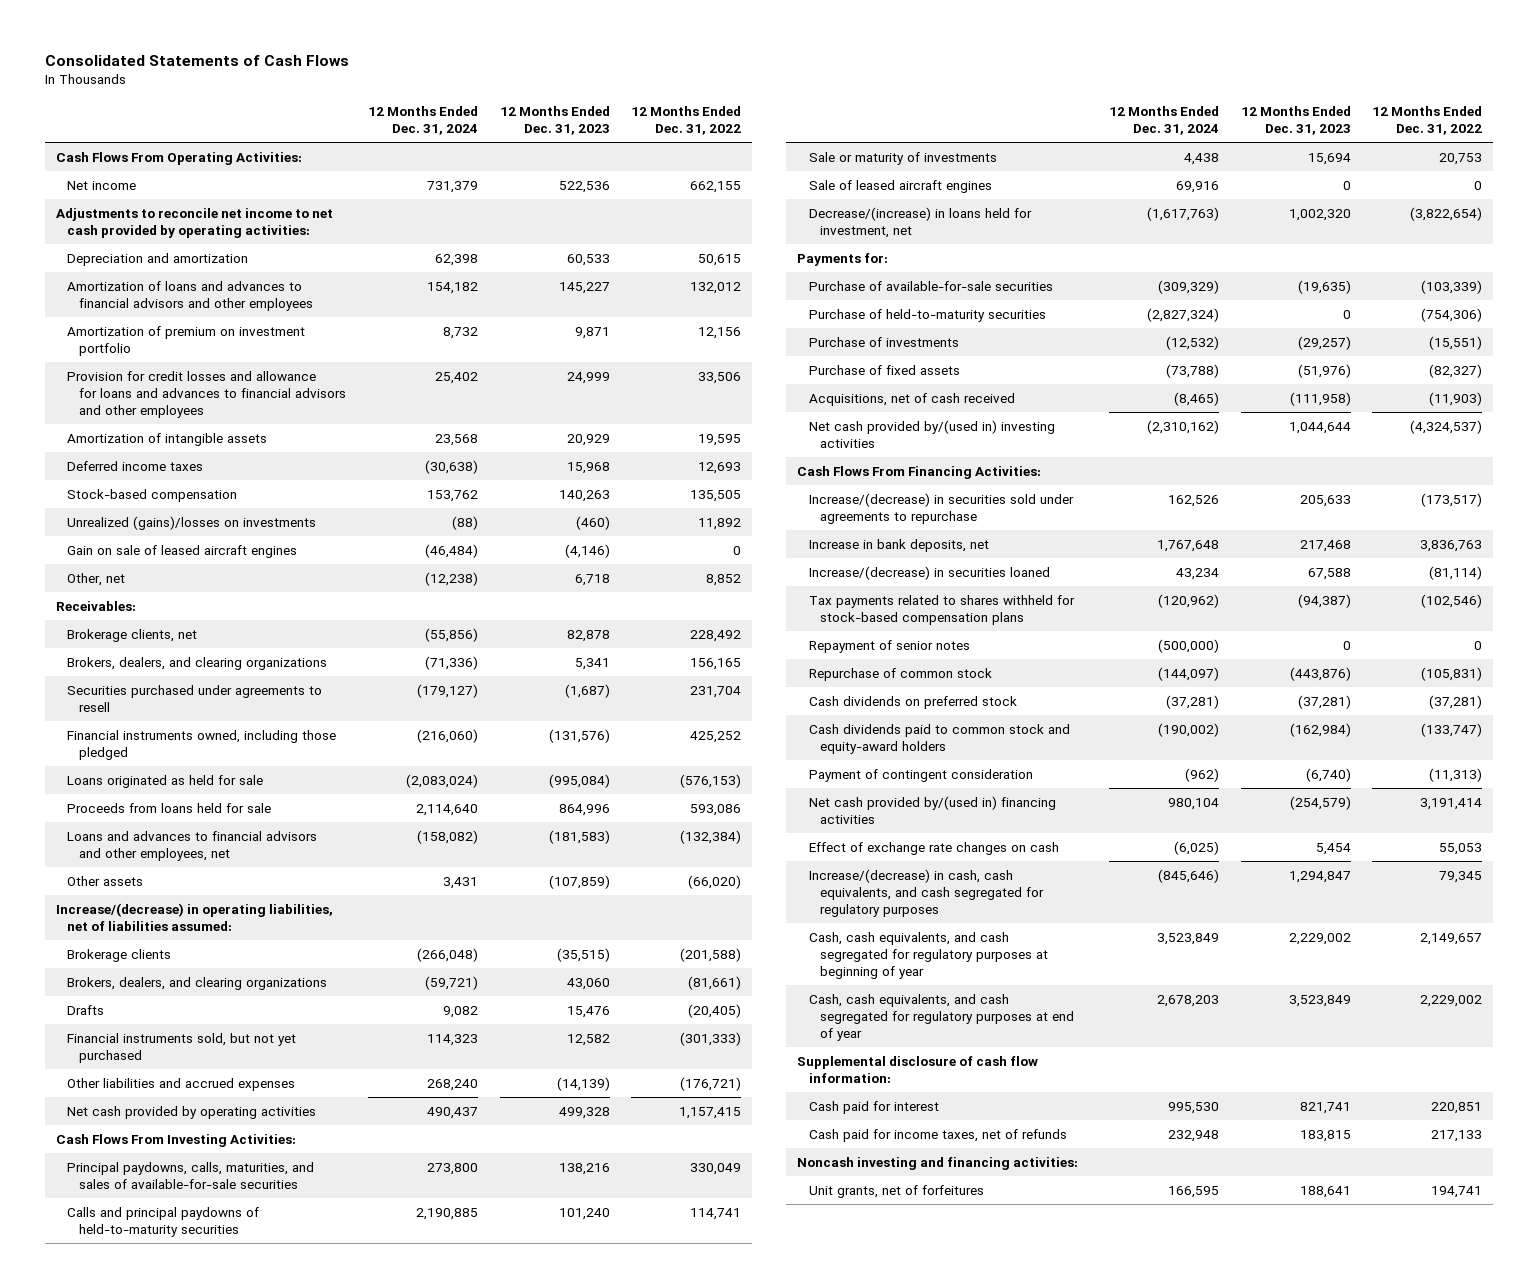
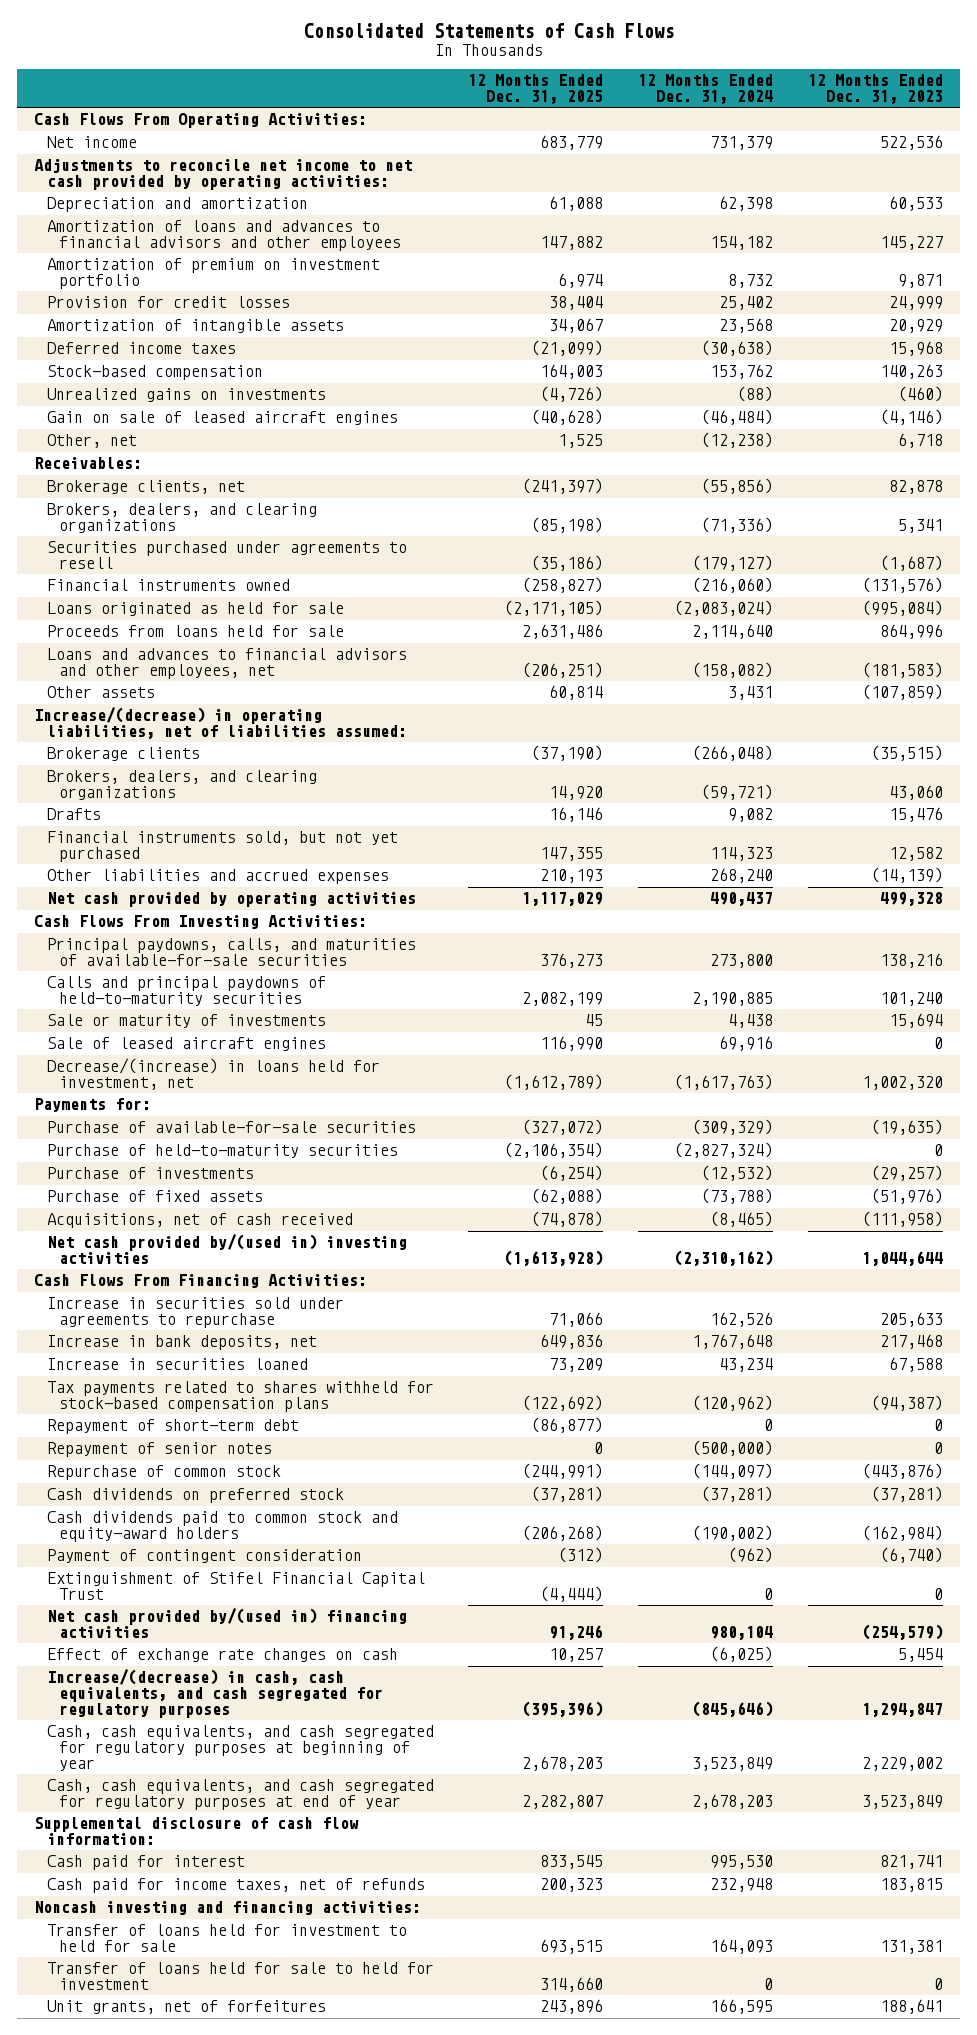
- | 12 Months Ended Dec. 31, 2024 | 12 Months Ended Dec. 31, 2023 | 12 Months Ended Dec. 31, 2022
+ | 12 Months Ended Dec. 31, 2025 | 12 Months Ended Dec. 31, 2024 | 12 Months Ended Dec. 31, 2023
- Provision for credit losses and allowance for loans and advances to financial advisors and other employees | 25,402 | 24,999 | 33,506
+ Provision for credit losses | 38,404 | 25,402 | 24,999
- Unrealized (gains)/losses on investments | (88) | (460) | 11,892
+ Unrealized gains on investments | (4,726) | (88) | (460)
- Financial instruments owned, including those pledged | (216,060) | (131,576) | 425,252
+ Financial instruments owned | (258,827) | (216,060) | (131,576)
- Principal paydowns, calls, maturities, and sales of available-for-sale securities | 273,800 | 138,216 | 330,049
+ Principal paydowns, calls, and maturities of available-for-sale securities | 376,273 | 273,800 | 138,216
- Increase/(decrease) in securities sold under agreements to repurchase | 162,526 | 205,633 | (173,517)
+ Increase in securities sold under agreements to repurchase | 71,066 | 162,526 | 205,633
- Increase/(decrease) in securities loaned | 43,234 | 67,588 | (81,114)
+ Increase in securities loaned | 73,209 | 43,234 | 67,588
+ Repayment of short-term debt | (86,877) | 0 | 0
+ Extinguishment of Stifel Financial Capital Trust | (4,444) | 0 | 0
+ Transfer of loans held for investment to held for sale | 693,515 | 164,093 | 131,381
+ Transfer of loans held for sale to held for investment | 314,660 | 0 | 0

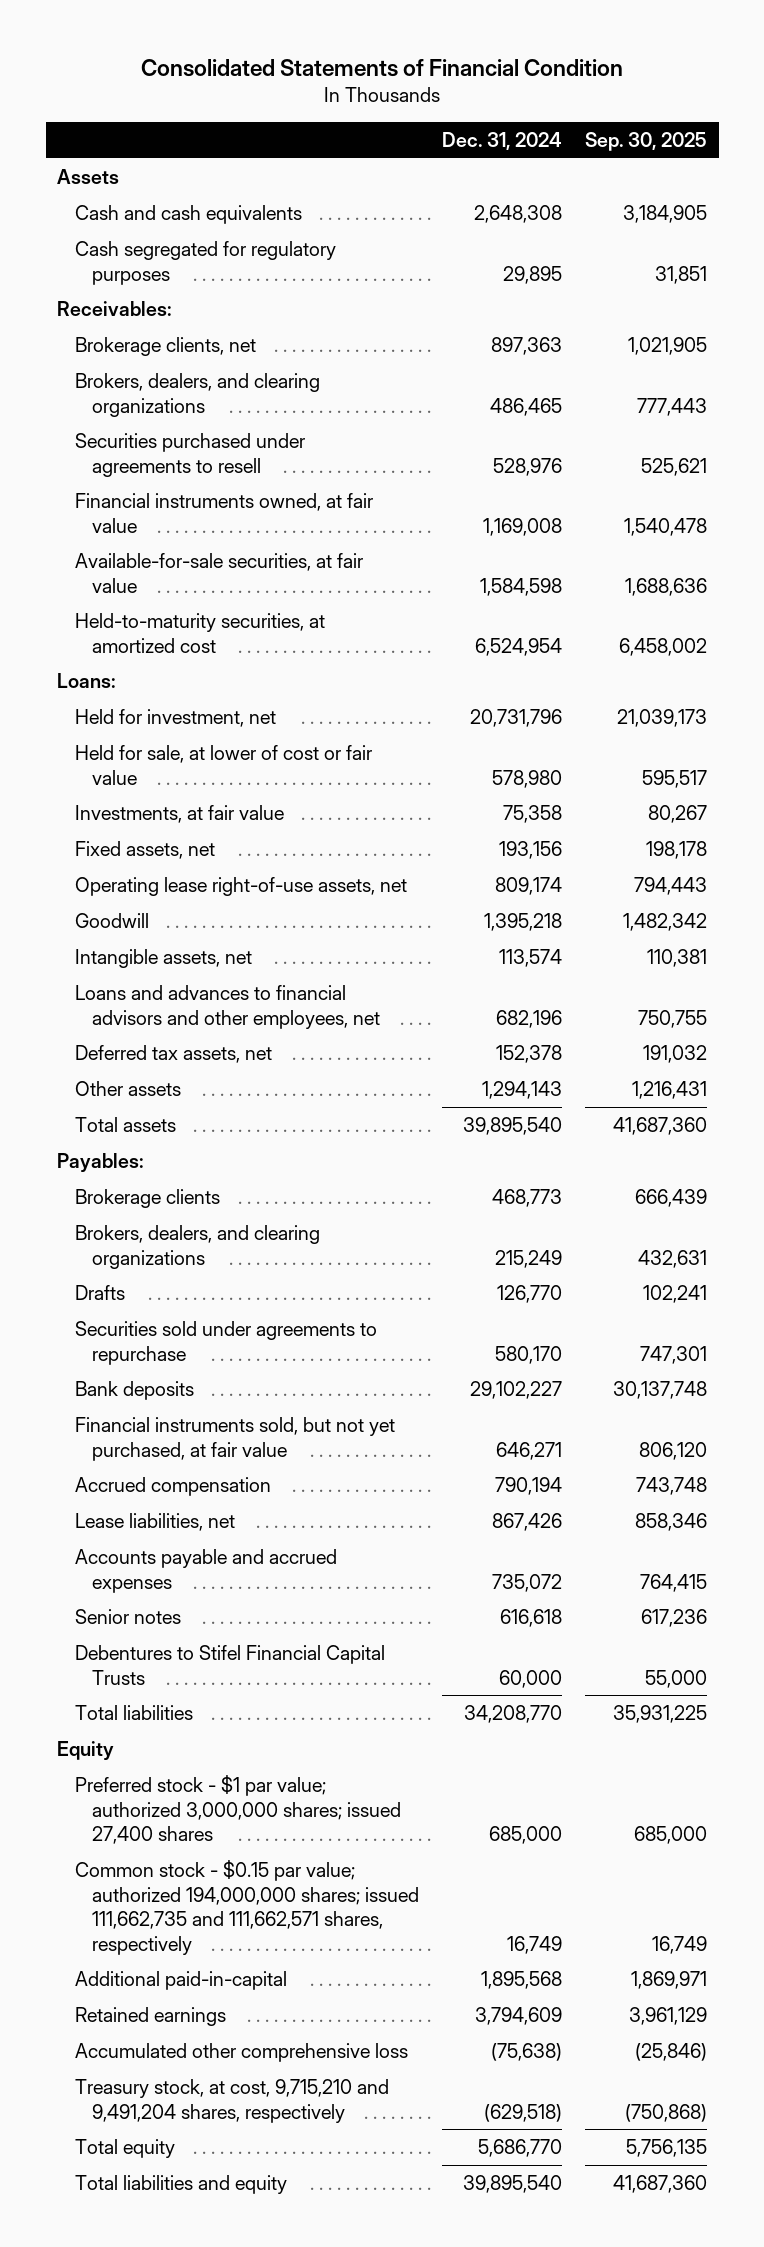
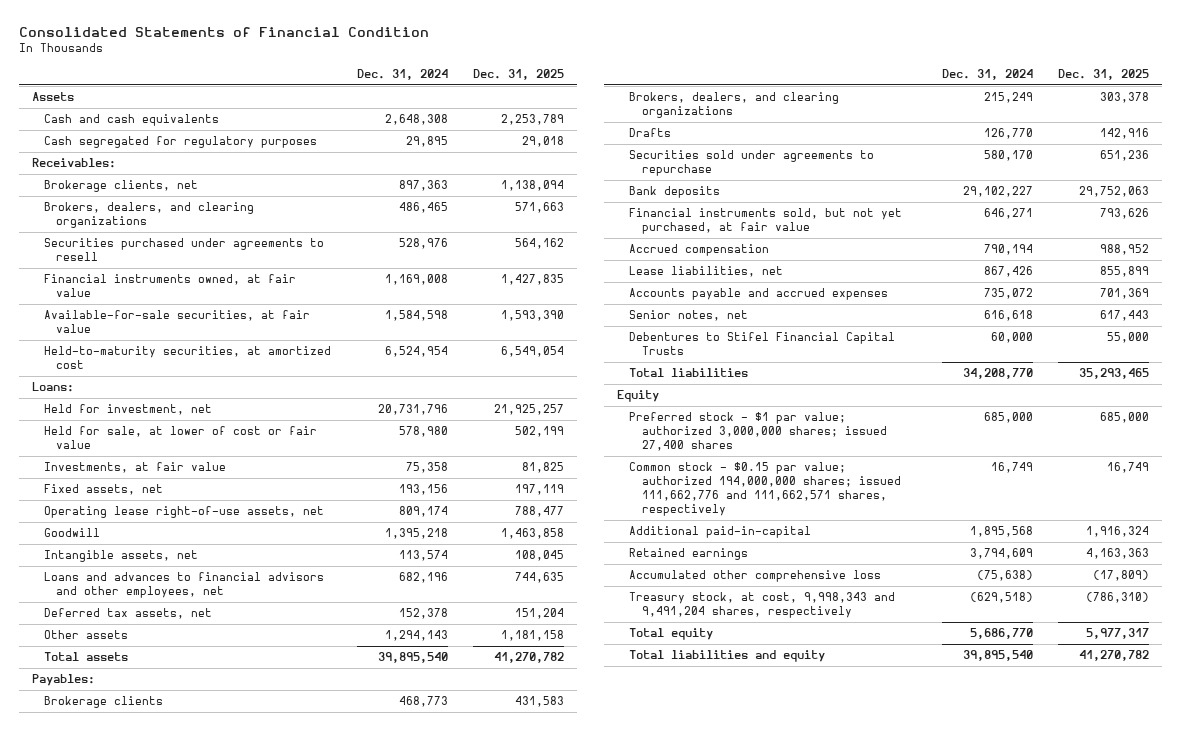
- | Dec. 31, 2024 | Sep. 30, 2025
+ | Dec. 31, 2024 | Dec. 31, 2025
- Senior notes | 616,618 | 617,236
+ Senior notes, net | 616,618 | 617,443
- Common stock - $0.15 par value; authorized 194,000,000 shares; issued 111,662,735 and 111,662,571 shares, respectively | 16,749 | 16,749
+ Common stock - $0.15 par value; authorized 194,000,000 shares; issued 111,662,776 and 111,662,571 shares, respectively | 16,749 | 16,749
- Treasury stock, at cost, 9,715,210 and 9,491,204 shares, respectively | (629,518) | (750,868)
+ Treasury stock, at cost, 9,998,343 and 9,491,204 shares, respectively | (629,518) | (786,310)

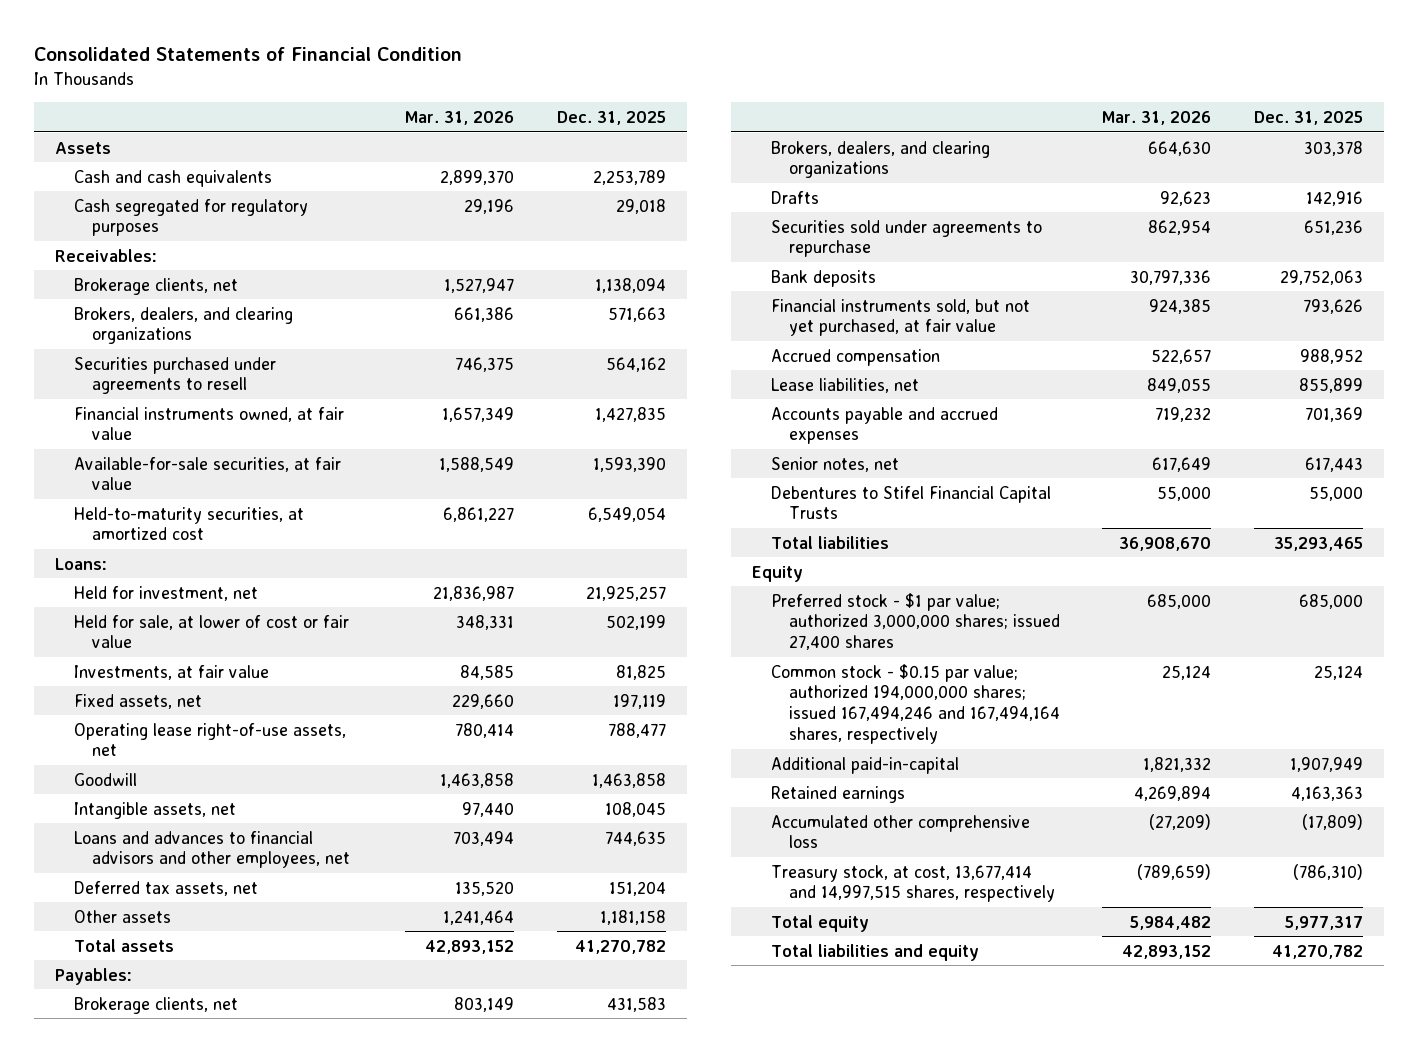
- | Dec. 31, 2024 | Dec. 31, 2025
+ | Mar. 31, 2026 | Dec. 31, 2025
- Brokerage clients | 468,773 | 431,583
+ Brokerage clients, net | 803,149 | 431,583
- Common stock - $0.15 par value; authorized 194,000,000 shares; issued 111,662,776 and 111,662,571 shares, respectively | 16,749 | 16,749
- Additional paid-in-capital | 1,895,568 | 1,916,324
+ Common stock - $0.15 par value; authorized 194,000,000 shares; issued 167,494,246 and 167,494,164 shares, respectively | 25,124 | 25,124
+ Additional paid-in-capital | 1,821,332 | 1,907,949
- Treasury stock, at cost, 9,998,343 and 9,491,204 shares, respectively | (629,518) | (786,310)
+ Treasury stock, at cost, 13,677,414 and 14,997,515 shares, respectively | (789,659) | (786,310)

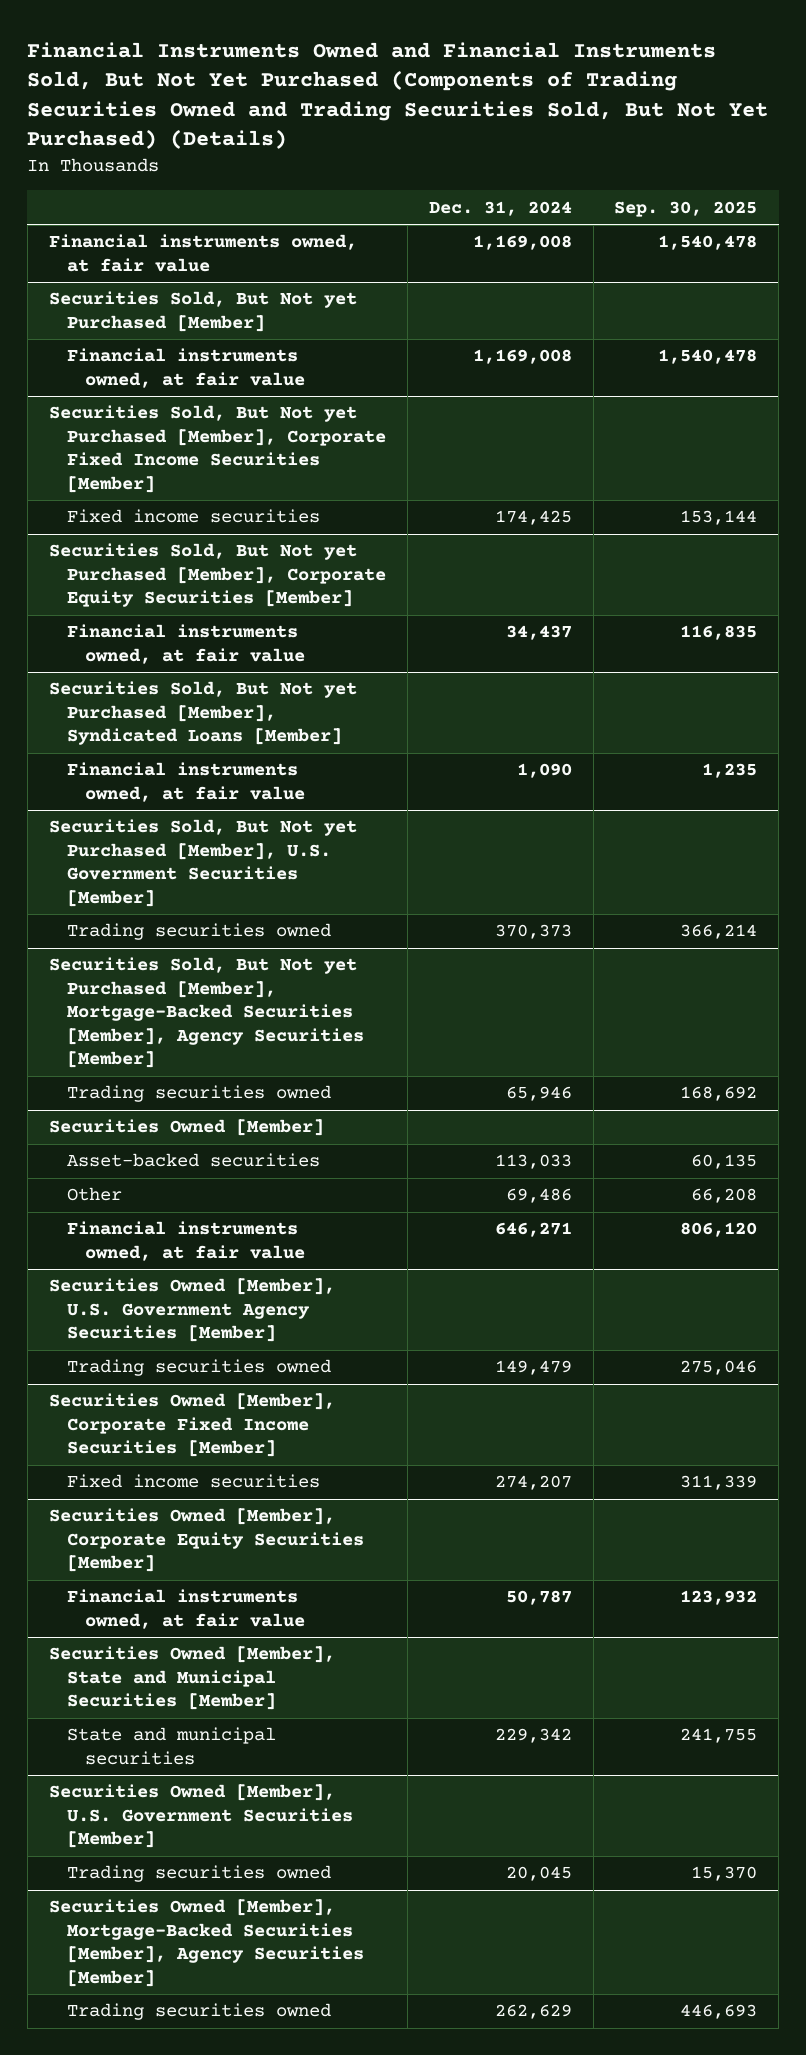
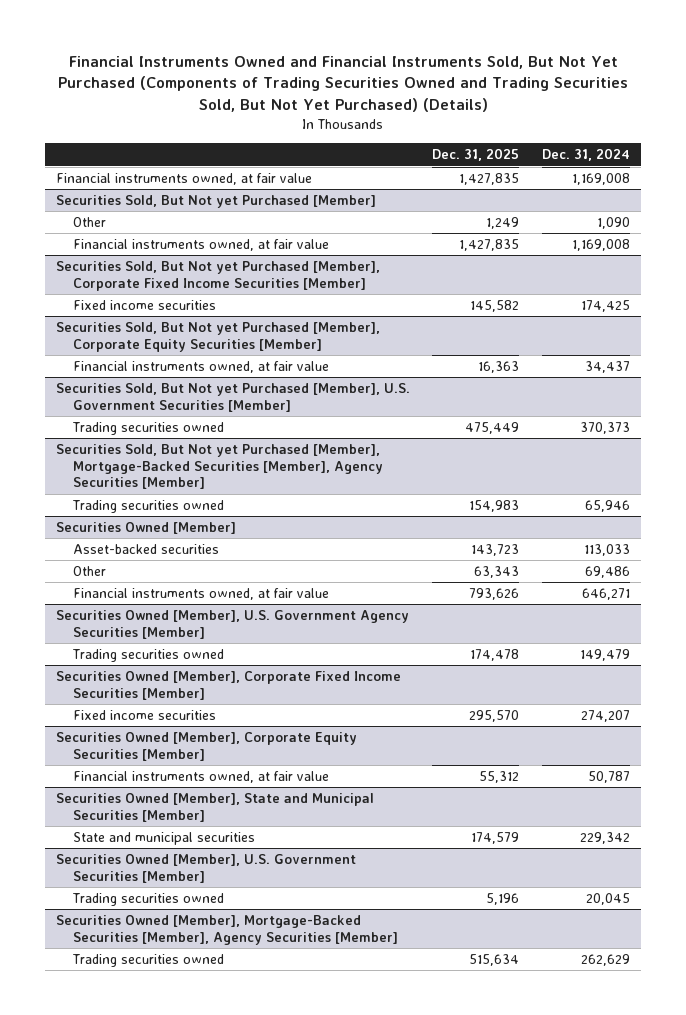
- | Dec. 31, 2024 | Sep. 30, 2025
+ | Dec. 31, 2025 | Dec. 31, 2024
@ Securities Sold, But Not yet Purchased [Member]
+ Other | 1,249 | 1,090
- Securities Sold, But Not yet Purchased [Member], Syndicated Loans [Member]
- Financial instruments owned, at fair value | 1,090 | 1,235

